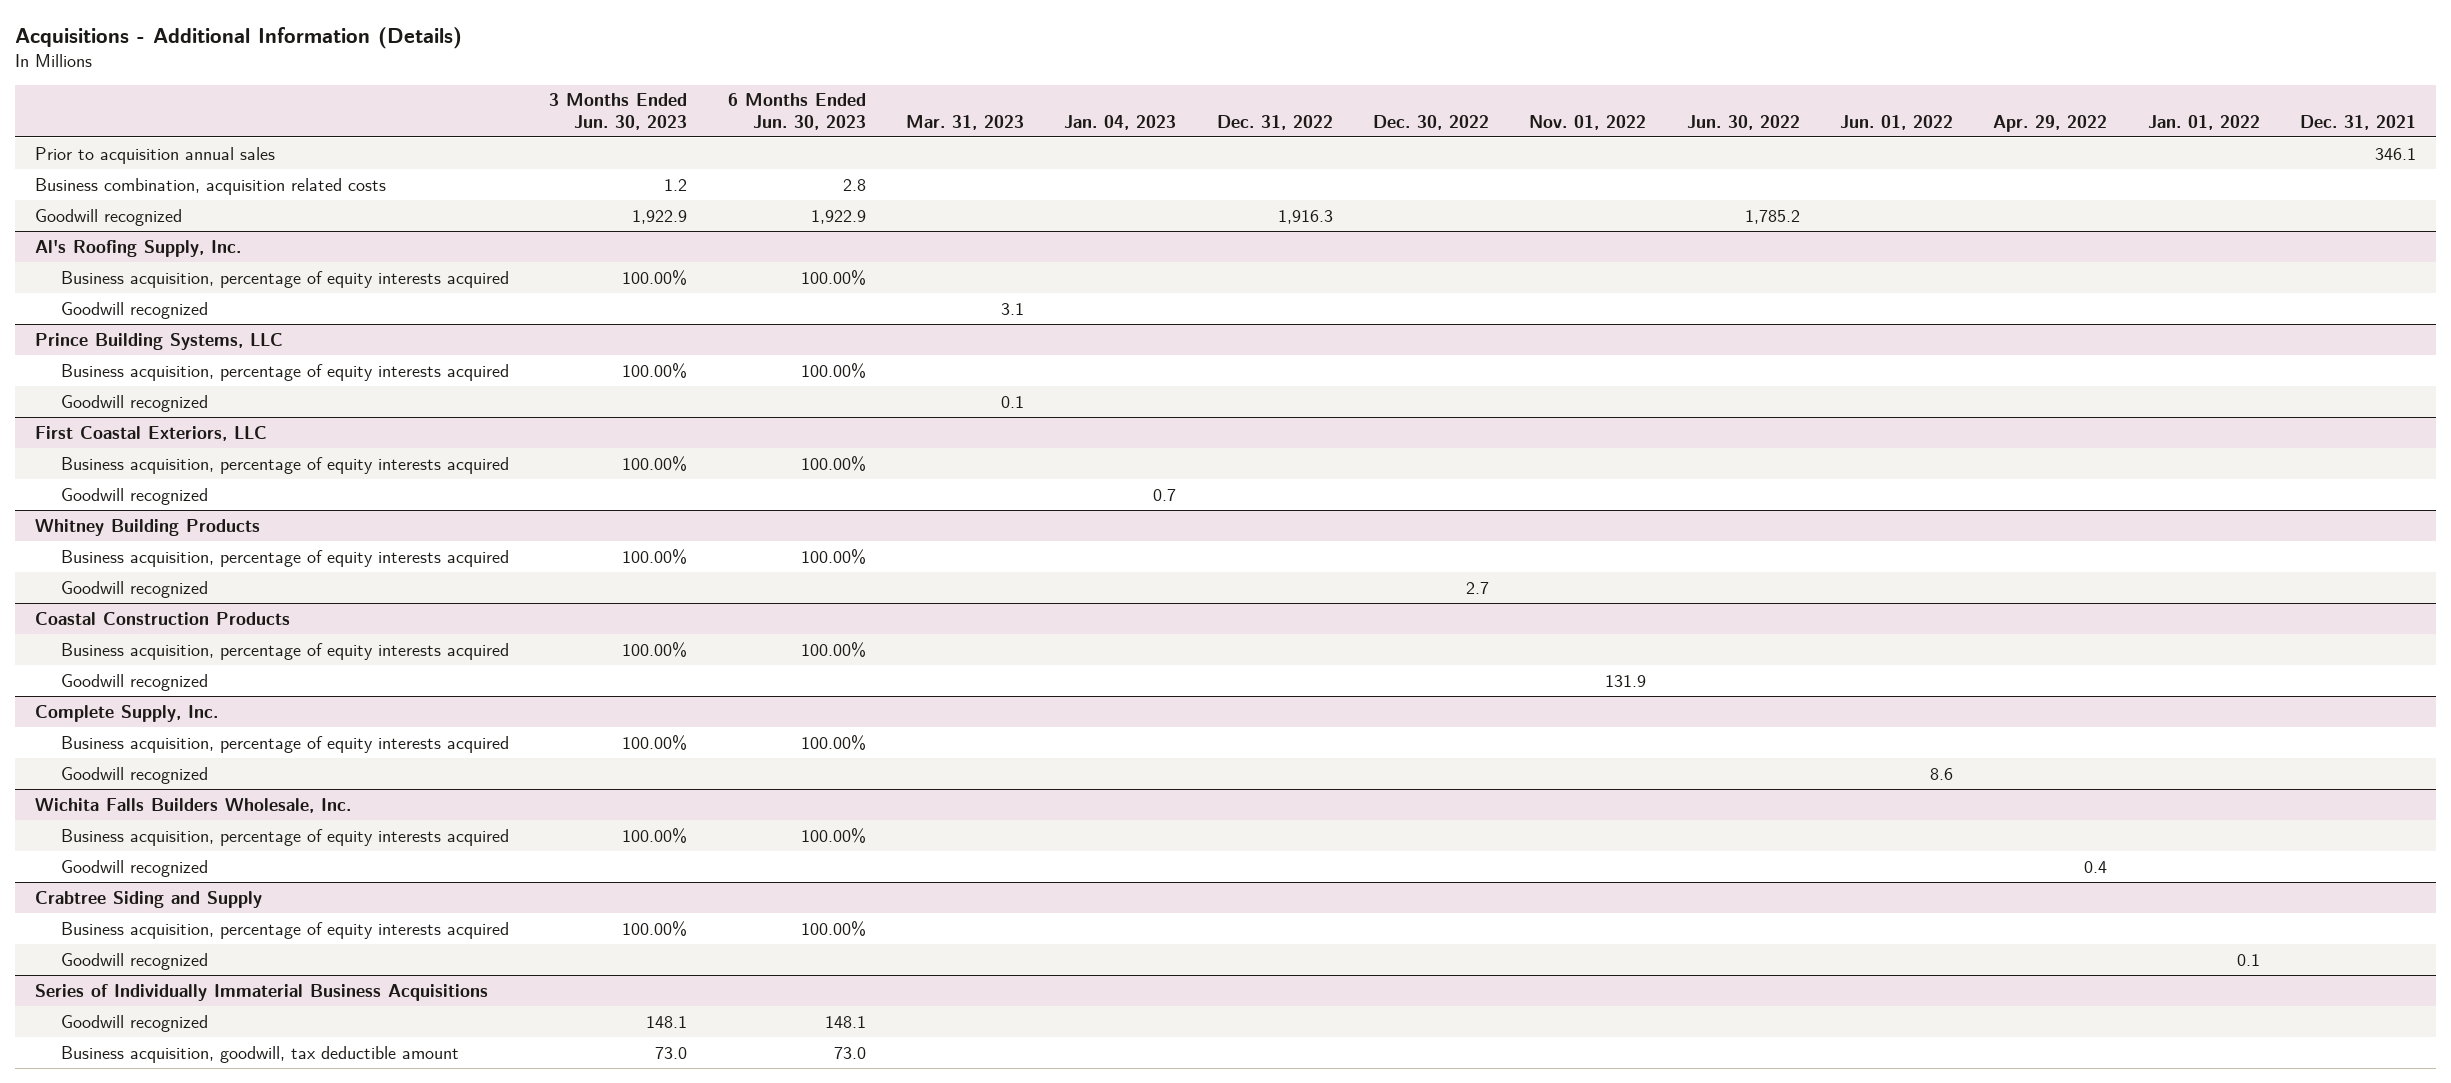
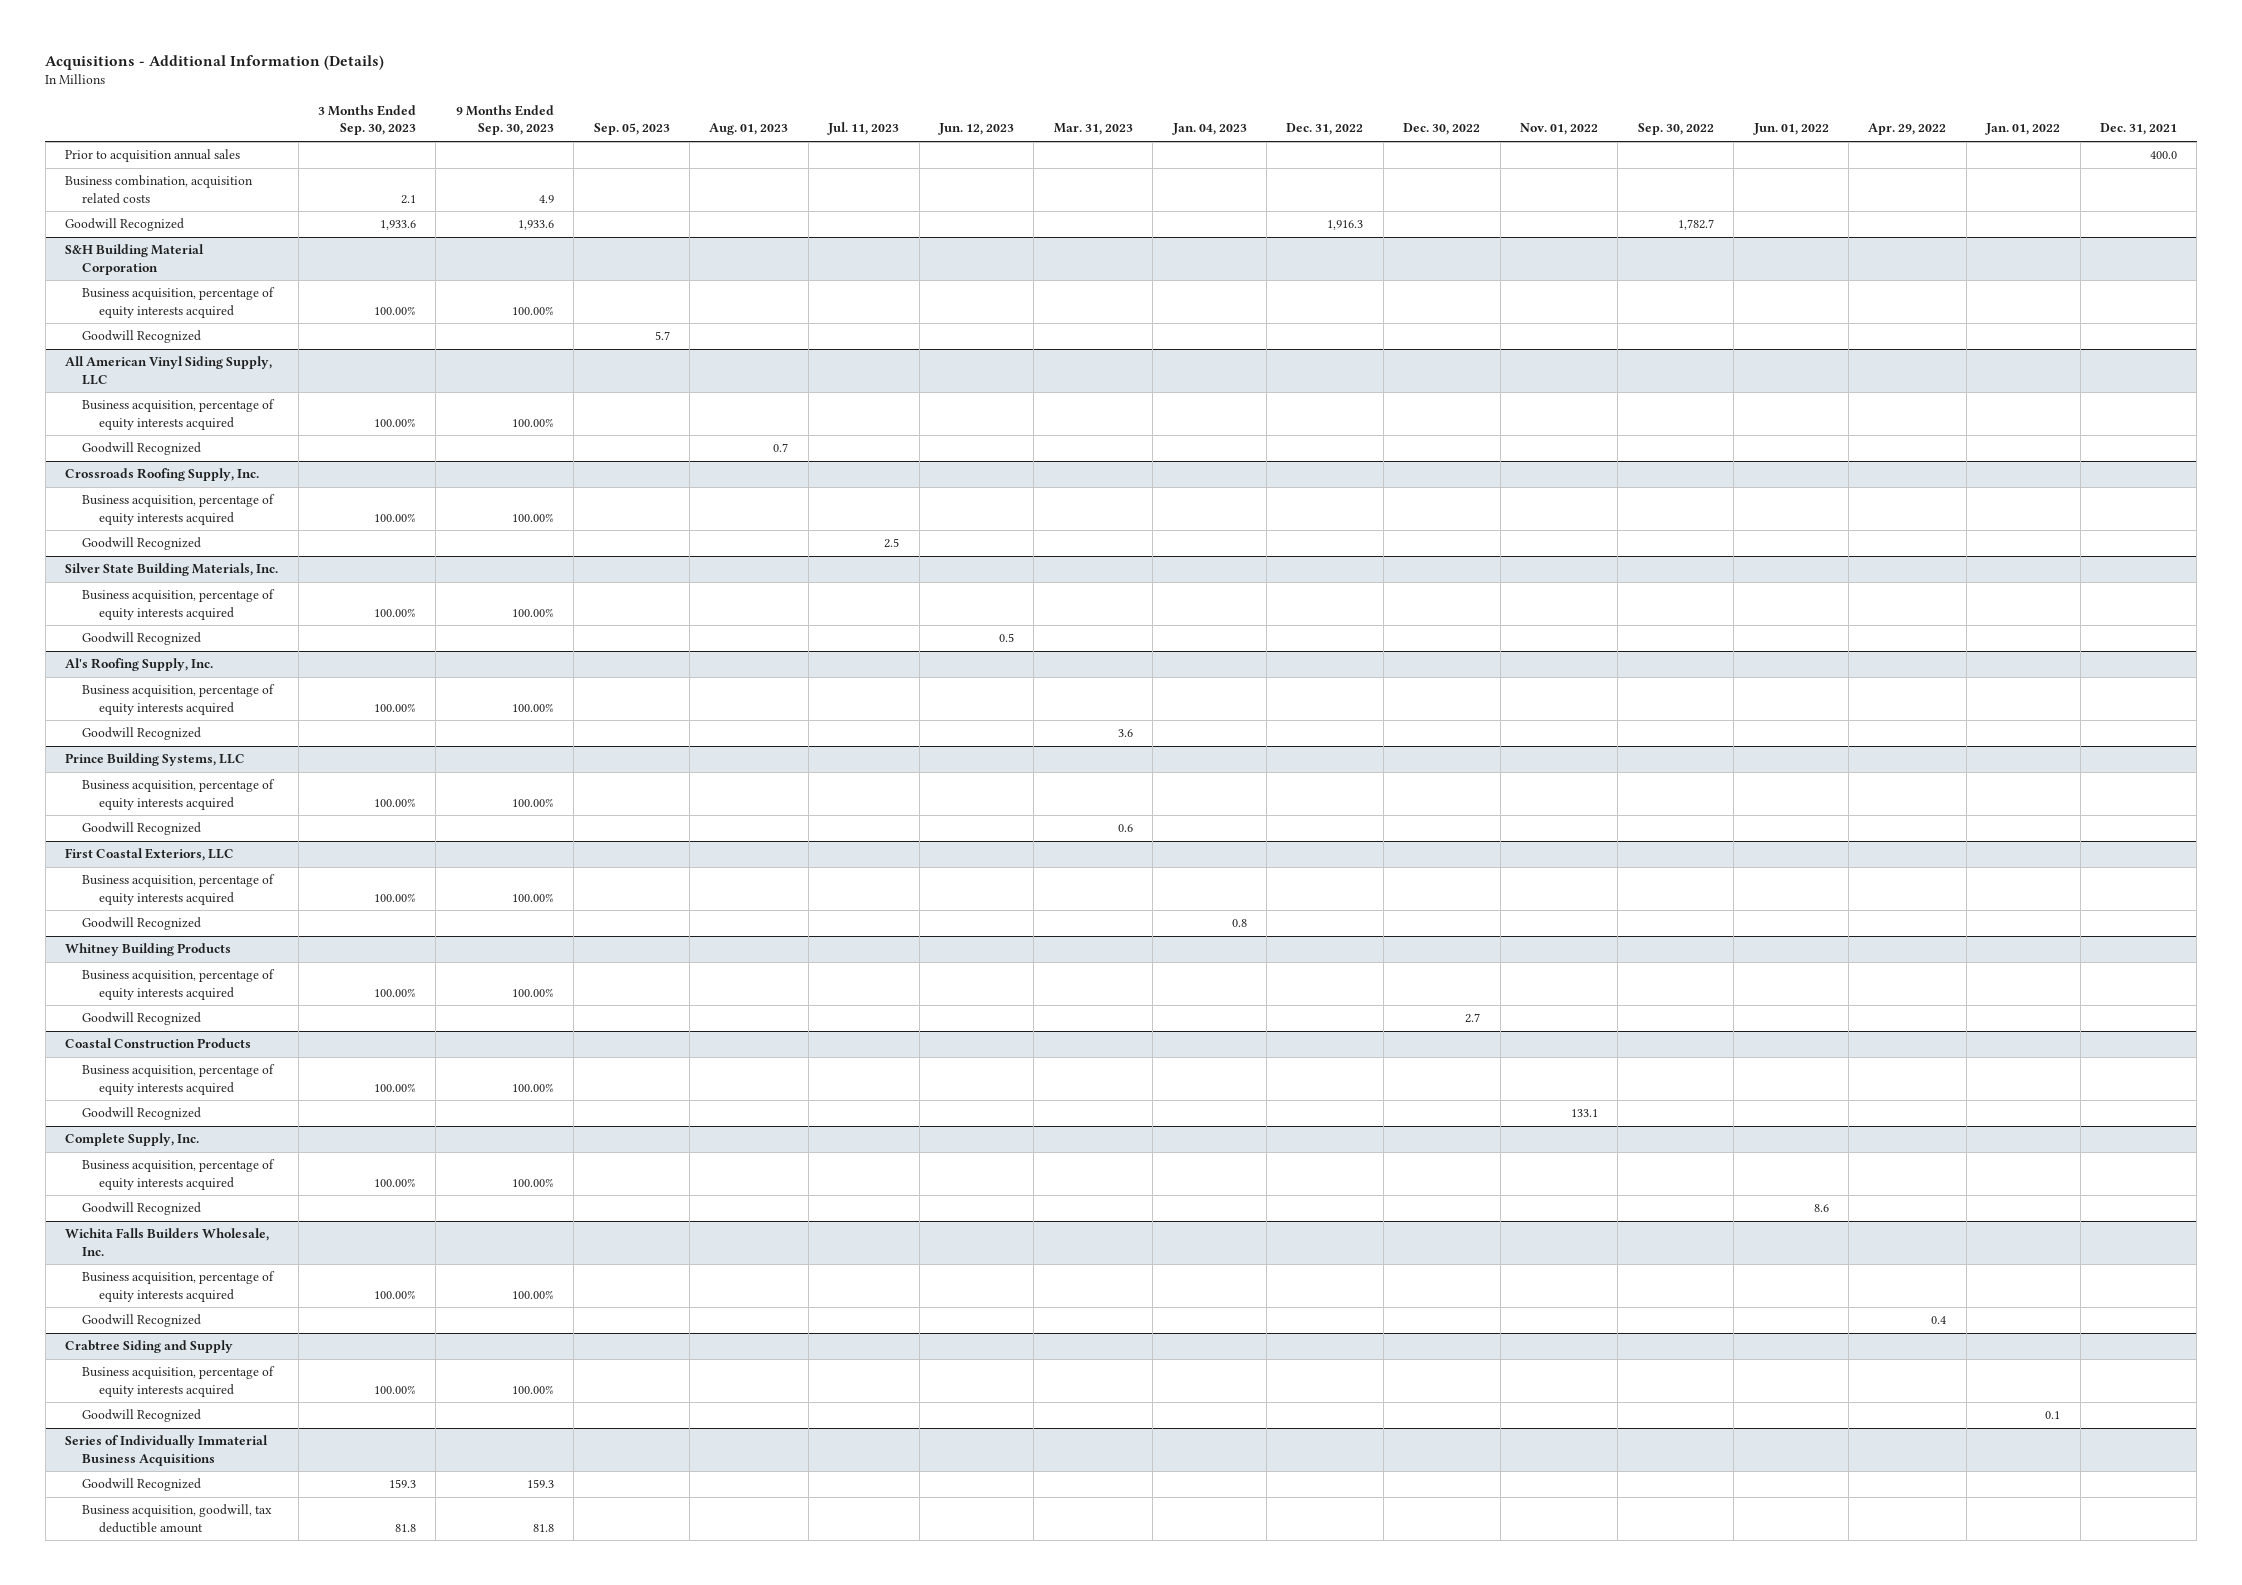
- | 3 Months Ended Jun. 30, 2023 | 6 Months Ended Jun. 30, 2023 | Mar. 31, 2023 | Jan. 04, 2023 | Dec. 31, 2022 | Dec. 30, 2022 | Nov. 01, 2022 | Jun. 30, 2022 | Jun. 01, 2022 | Apr. 29, 2022 | Jan. 01, 2022 | Dec. 31, 2021
+ | 3 Months Ended Sep. 30, 2023 | 9 Months Ended Sep. 30, 2023 | Sep. 05, 2023 | Aug. 01, 2023 | Jul. 11, 2023 | Jun. 12, 2023 | Mar. 31, 2023 | Jan. 04, 2023 | Dec. 31, 2022 | Dec. 30, 2022 | Nov. 01, 2022 | Sep. 30, 2022 | Jun. 01, 2022 | Apr. 29, 2022 | Jan. 01, 2022 | Dec. 31, 2021
- Prior to acquisition annual sales | | | | | | | | | | | | 346.1
+ Prior to acquisition annual sales | | | | | | | | | | | | | | | | 400.0
- Goodwill recognized | 1,922.9 | 1,922.9 | | | 1,916.3 | | | 1,785.2 | | | |
+ Goodwill Recognized | 1,933.6 | 1,933.6 | | | | | | | 1,916.3 | | | 1,782.7 | | | |
+ S&H Building Material Corporation
+ Business acquisition, percentage of equity interests acquired | 100.00% | 100.00% | | | | | | | | | | | | | |
+ Goodwill Recognized | | | 5.7 | | | | | | | | | | | | |
+ All American Vinyl Siding Supply, LLC
+ Business acquisition, percentage of equity interests acquired | 100.00% | 100.00% | | | | | | | | | | | | | |
+ Goodwill Recognized | | | | 0.7 | | | | | | | | | | | |
+ Crossroads Roofing Supply, Inc.
+ Business acquisition, percentage of equity interests acquired | 100.00% | 100.00% | | | | | | | | | | | | | |
+ Goodwill Recognized | | | | | 2.5 | | | | | | | | | | |
+ Silver State Building Materials, Inc.
+ Business acquisition, percentage of equity interests acquired | 100.00% | 100.00% | | | | | | | | | | | | | |
+ Goodwill Recognized | | | | | | 0.5 | | | | | | | | | |
@ Al's Roofing Supply, Inc.
- Goodwill recognized | | | 3.1 | | | | | | | | |
+ Goodwill Recognized | | | | | | | 3.6 | | | | | | | | |
@ Prince Building Systems, LLC
- Goodwill recognized | | | 0.1 | | | | | | | | |
+ Goodwill Recognized | | | | | | | 0.6 | | | | | | | | |
@ First Coastal Exteriors, LLC
- Goodwill recognized | | | | 0.7 | | | | | | | |
+ Goodwill Recognized | | | | | | | | 0.8 | | | | | | | |
@ Whitney Building Products
- Goodwill recognized | | | | | | 2.7 | | | | | |
+ Goodwill Recognized | | | | | | | | | | 2.7 | | | | | |
@ Coastal Construction Products
- Goodwill recognized | | | | | | | 131.9 | | | | |
+ Goodwill Recognized | | | | | | | | | | | 133.1 | | | | |
@ Complete Supply, Inc.
- Goodwill recognized | | | | | | | | | 8.6 | | |
+ Goodwill Recognized | | | | | | | | | | | | | 8.6 | | |
@ Wichita Falls Builders Wholesale, Inc.
- Goodwill recognized | | | | | | | | | | 0.4 | |
+ Goodwill Recognized | | | | | | | | | | | | | | 0.4 | |
@ Crabtree Siding and Supply
- Goodwill recognized | | | | | | | | | | | 0.1 |
+ Goodwill Recognized | | | | | | | | | | | | | | | 0.1 |
@ Series of Individually Immaterial Business Acquisitions
- Goodwill recognized | 148.1 | 148.1 | | | | | | | | | |
+ Goodwill Recognized | 159.3 | 159.3 | | | | | | | | | | | | | |

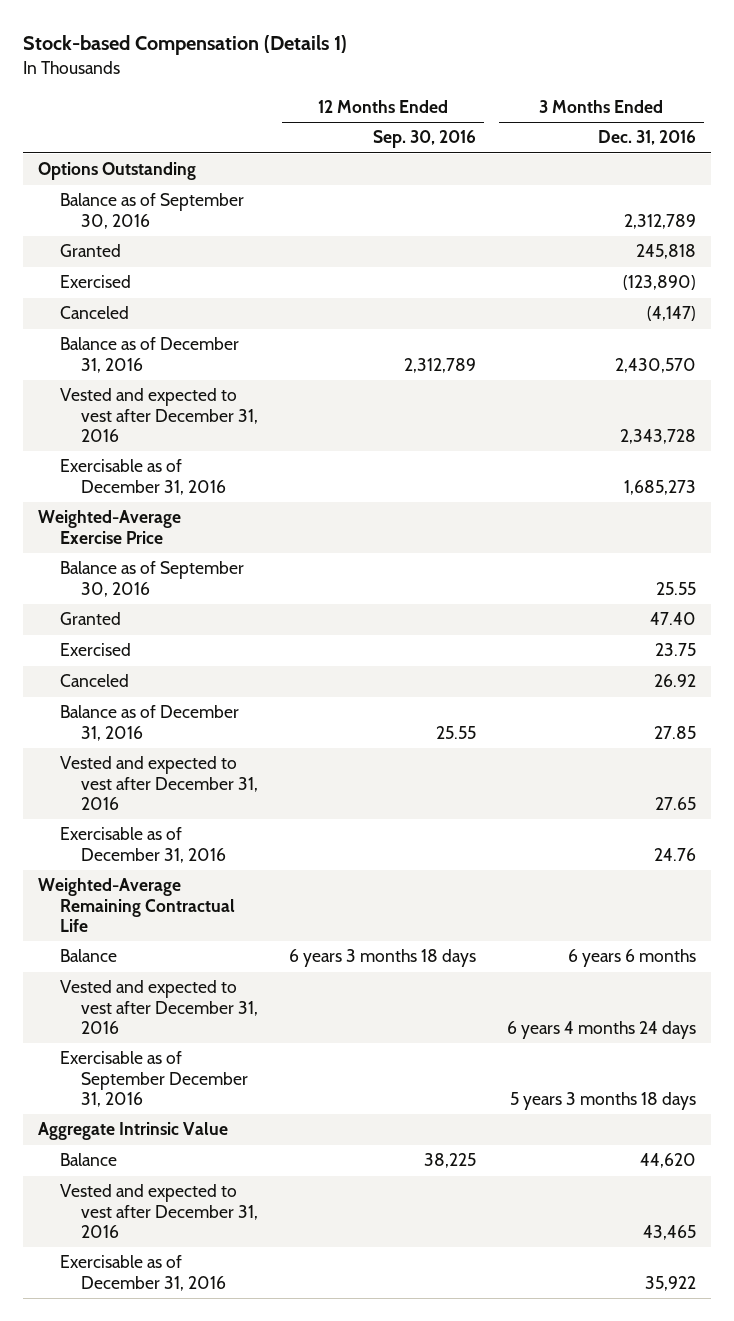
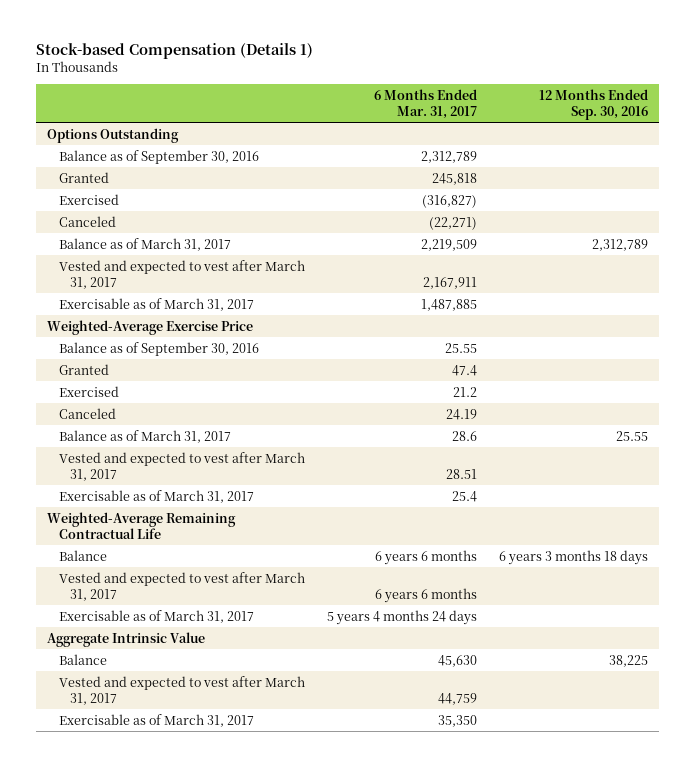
- | 12 Months Ended Sep. 30, 2016 | 3 Months Ended Dec. 31, 2016
+ | 6 Months Ended Mar. 31, 2017 | 12 Months Ended Sep. 30, 2016
- Balance as of December 31, 2016 | 2,312,789 | 2,430,570
- Vested and expected to vest after December 31, 2016 | | 2,343,728
- Exercisable as of December 31, 2016 | | 1,685,273
+ Balance as of March 31, 2017 | 2,219,509 | 2,312,789
+ Vested and expected to vest after March 31, 2017 | 2,167,911 |
+ Exercisable as of March 31, 2017 | 1,487,885 |
- Balance as of December 31, 2016 | 25.55 | 27.85
- Vested and expected to vest after December 31, 2016 | | 27.65
- Exercisable as of December 31, 2016 | | 24.76
+ Balance as of March 31, 2017 | 28.6 | 25.55
+ Vested and expected to vest after March 31, 2017 | 28.51 |
+ Exercisable as of March 31, 2017 | 25.4 |
- Vested and expected to vest after December 31, 2016 | | 6 years 4 months 24 days
- Exercisable as of September December 31, 2016 | | 5 years 3 months 18 days
+ Vested and expected to vest after March 31, 2017 | 6 years 6 months |
+ Exercisable as of March 31, 2017 | 5 years 4 months 24 days |
- Vested and expected to vest after December 31, 2016 | | 43,465
- Exercisable as of December 31, 2016 | | 35,922
+ Vested and expected to vest after March 31, 2017 | 44,759 |
+ Exercisable as of March 31, 2017 | 35,350 |

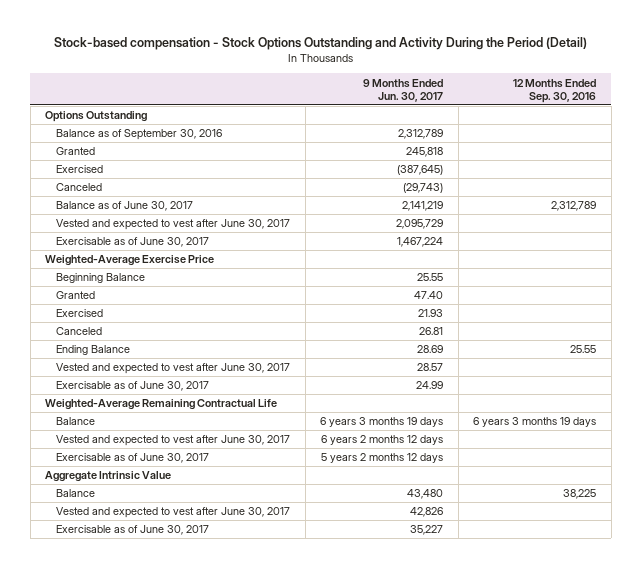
- Stock-based Compensation (Details 1)
+ Stock-based compensation - Stock Options Outstanding and Activity During the Period (Detail)
- | 6 Months Ended Mar. 31, 2017 | 12 Months Ended Sep. 30, 2016
+ | 9 Months Ended Jun. 30, 2017 | 12 Months Ended Sep. 30, 2016
- Balance as of March 31, 2017 | 2,219,509 | 2,312,789
- Vested and expected to vest after March 31, 2017 | 2,167,911 |
- Exercisable as of March 31, 2017 | 1,487,885 |
+ Balance as of June 30, 2017 | 2,141,219 | 2,312,789
+ Vested and expected to vest after June 30, 2017 | 2,095,729 |
+ Exercisable as of June 30, 2017 | 1,467,224 |
- Balance as of September 30, 2016 | 25.55 |
+ Beginning Balance | 25.55 |
- Balance as of March 31, 2017 | 28.6 | 25.55
- Vested and expected to vest after March 31, 2017 | 28.51 |
- Exercisable as of March 31, 2017 | 25.4 |
+ Ending Balance | 28.69 | 25.55
+ Vested and expected to vest after June 30, 2017 | 28.57 |
+ Exercisable as of June 30, 2017 | 24.99 |
- Balance | 6 years 6 months | 6 years 3 months 18 days
- Vested and expected to vest after March 31, 2017 | 6 years 6 months |
- Exercisable as of March 31, 2017 | 5 years 4 months 24 days |
+ Balance | 6 years 3 months 19 days | 6 years 3 months 19 days
+ Vested and expected to vest after June 30, 2017 | 6 years 2 months 12 days |
+ Exercisable as of June 30, 2017 | 5 years 2 months 12 days |
- Vested and expected to vest after March 31, 2017 | 44,759 |
- Exercisable as of March 31, 2017 | 35,350 |
+ Vested and expected to vest after June 30, 2017 | 42,826 |
+ Exercisable as of June 30, 2017 | 35,227 |

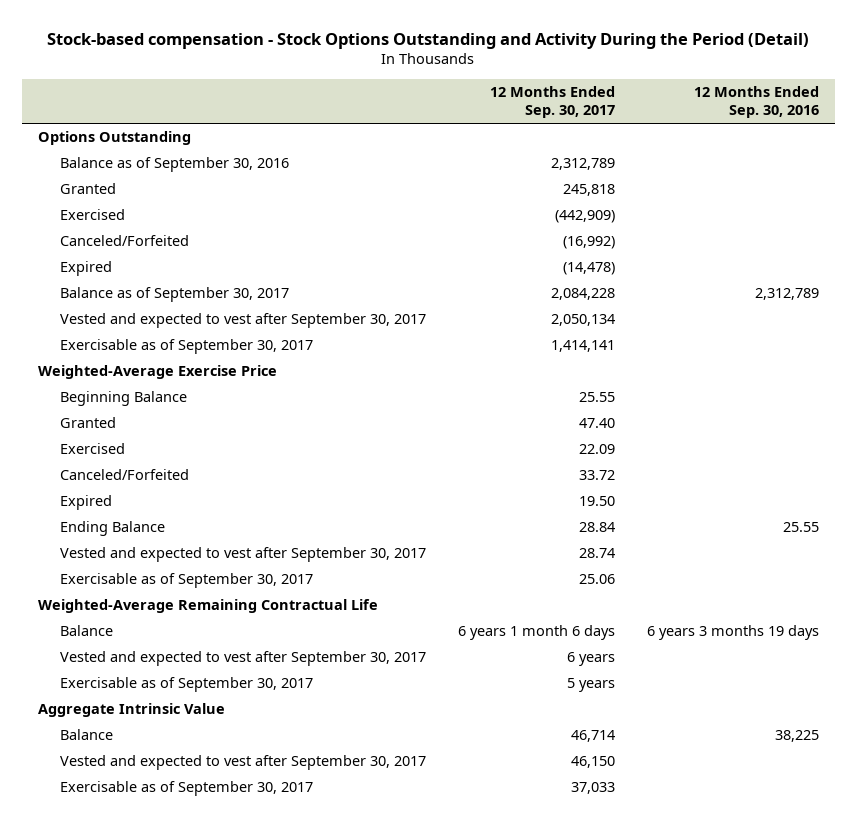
- | 9 Months Ended Jun. 30, 2017 | 12 Months Ended Sep. 30, 2016
+ | 12 Months Ended Sep. 30, 2017 | 12 Months Ended Sep. 30, 2016
- Canceled | (29,743) |
- Balance as of June 30, 2017 | 2,141,219 | 2,312,789
- Vested and expected to vest after June 30, 2017 | 2,095,729 |
- Exercisable as of June 30, 2017 | 1,467,224 |
+ Canceled/Forfeited | (16,992) |
+ Expired | (14,478) |
+ Balance as of September 30, 2017 | 2,084,228 | 2,312,789
+ Vested and expected to vest after September 30, 2017 | 2,050,134 |
+ Exercisable as of September 30, 2017 | 1,414,141 |
- Canceled | 26.81 |
+ Canceled/Forfeited | 33.72 |
+ Expired | 19.50 |
- Vested and expected to vest after June 30, 2017 | 28.57 |
- Exercisable as of June 30, 2017 | 24.99 |
+ Vested and expected to vest after September 30, 2017 | 28.74 |
+ Exercisable as of September 30, 2017 | 25.06 |
- Vested and expected to vest after June 30, 2017 | 6 years 2 months 12 days |
- Exercisable as of June 30, 2017 | 5 years 2 months 12 days |
+ Vested and expected to vest after September 30, 2017 | 6 years |
+ Exercisable as of September 30, 2017 | 5 years |
- Vested and expected to vest after June 30, 2017 | 42,826 |
- Exercisable as of June 30, 2017 | 35,227 |
+ Vested and expected to vest after September 30, 2017 | 46,150 |
+ Exercisable as of September 30, 2017 | 37,033 |

